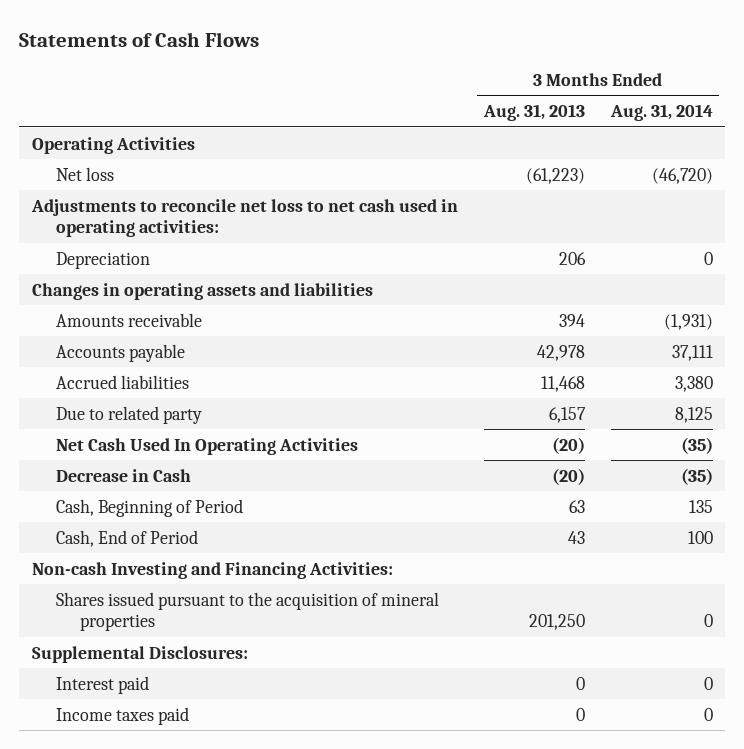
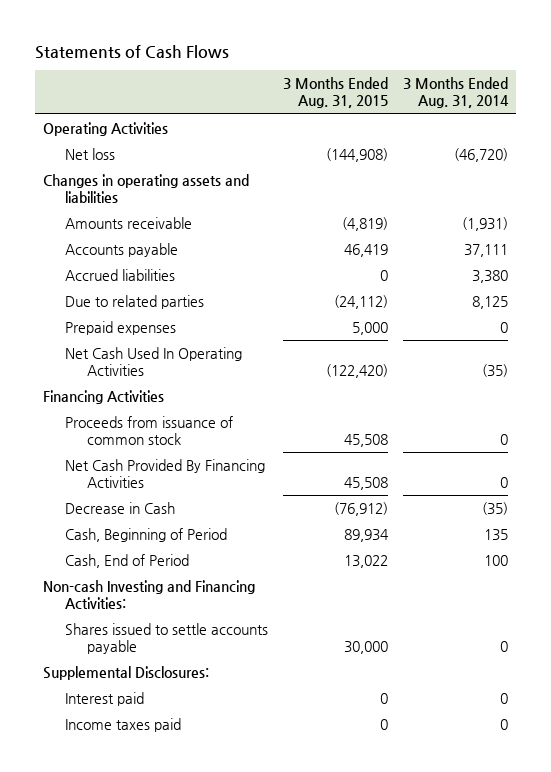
- | 3 Months Ended Aug. 31, 2013 | 3 Months Ended Aug. 31, 2014
+ | 3 Months Ended Aug. 31, 2015 | 3 Months Ended Aug. 31, 2014
- Adjustments to reconcile net loss to net cash used in operating activities:
- Depreciation | 206 | 0
- Due to related party | 6,157 | 8,125
+ Due to related parties | (24,112) | 8,125
+ Prepaid expenses | 5,000 | 0
+ Financing Activities
+ Proceeds from issuance of common stock | 45,508 | 0
+ Net Cash Provided By Financing Activities | 45,508 | 0
- Shares issued pursuant to the acquisition of mineral properties | 201,250 | 0
+ Shares issued to settle accounts payable | 30,000 | 0

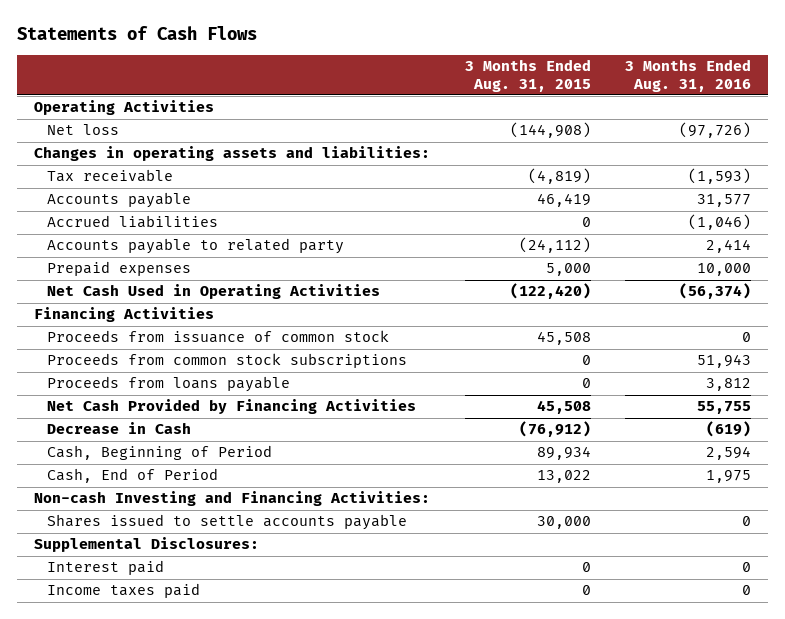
- | 3 Months Ended Aug. 31, 2015 | 3 Months Ended Aug. 31, 2014
+ | 3 Months Ended Aug. 31, 2015 | 3 Months Ended Aug. 31, 2016
- Changes in operating assets and liabilities
- Amounts receivable | (4,819) | (1,931)
+ Changes in operating assets and liabilities:
+ Tax receivable | (4,819) | (1,593)
- Due to related parties | (24,112) | 8,125
+ Accounts payable to related party | (24,112) | 2,414
- Net Cash Used In Operating Activities | (122,420) | (35)
+ Net Cash Used in Operating Activities | (122,420) | (56,374)
- Net Cash Provided By Financing Activities | 45,508 | 0
+ Proceeds from common stock subscriptions | 0 | 51,943
+ Proceeds from loans payable | 0 | 3,812
+ Net Cash Provided by Financing Activities | 45,508 | 55,755

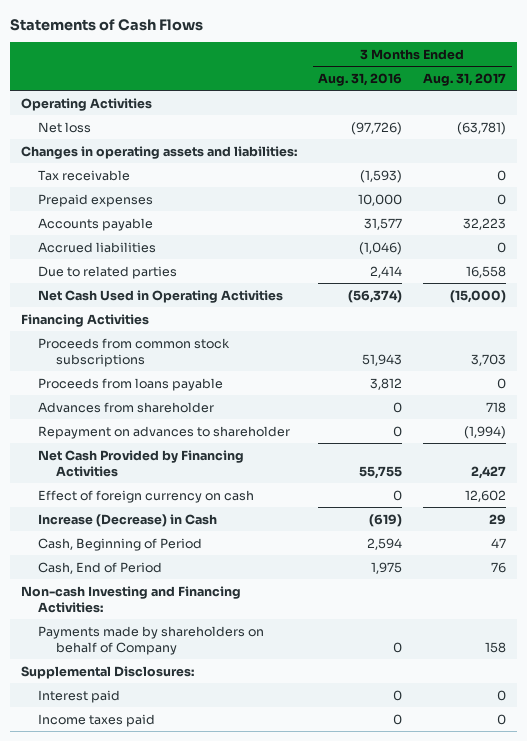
- | 3 Months Ended Aug. 31, 2015 | 3 Months Ended Aug. 31, 2016
+ | 3 Months Ended Aug. 31, 2016 | 3 Months Ended Aug. 31, 2017
moved up: Prepaid expenses | 10,000 | 0
- Accounts payable to related party | (24,112) | 2,414
+ Due to related parties | 2,414 | 16,558
- Proceeds from issuance of common stock | 45,508 | 0
+ Advances from shareholder | 0 | 718
+ Repayment on advances to shareholder | 0 | (1,994)
- Decrease in Cash | (76,912) | (619)
+ Effect of foreign currency on cash | 0 | 12,602
+ Increase (Decrease) in Cash | (619) | 29
- Shares issued to settle accounts payable | 30,000 | 0
+ Payments made by shareholders on behalf of Company | 0 | 158

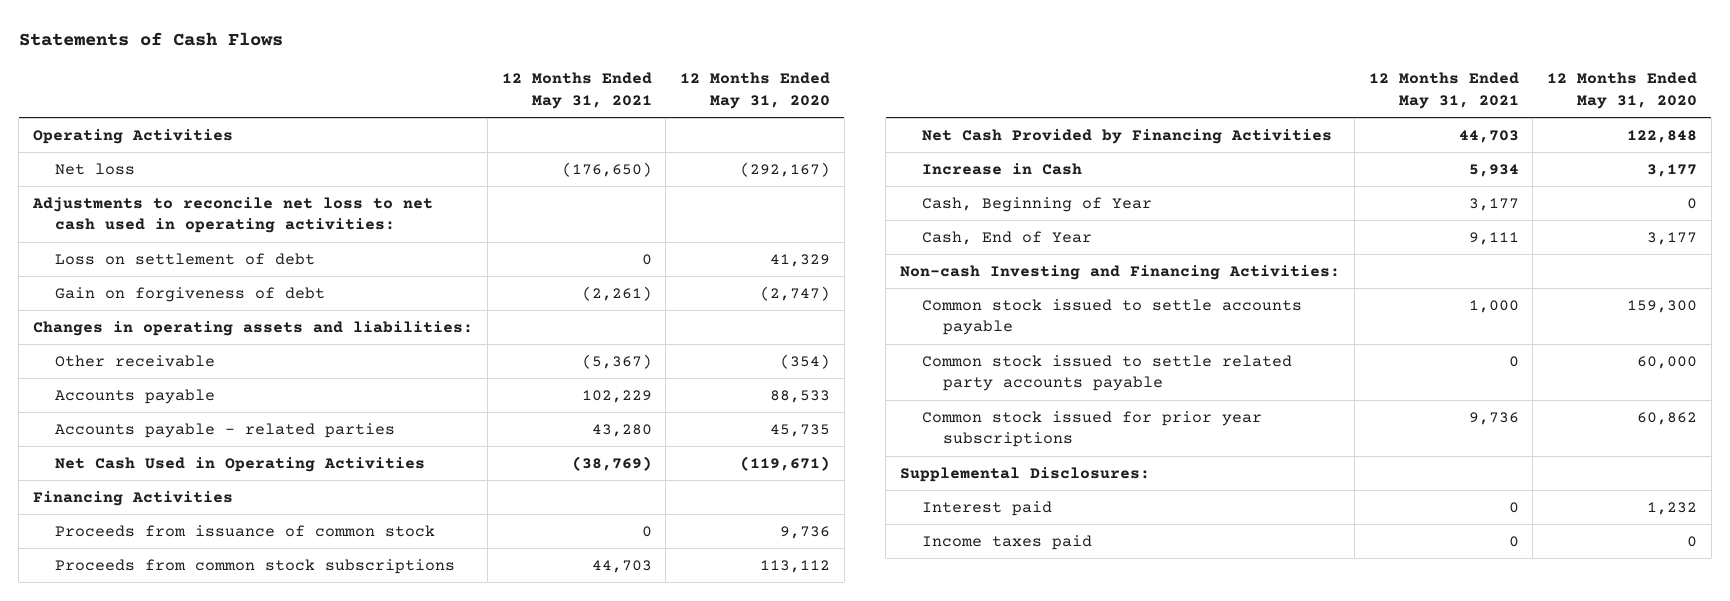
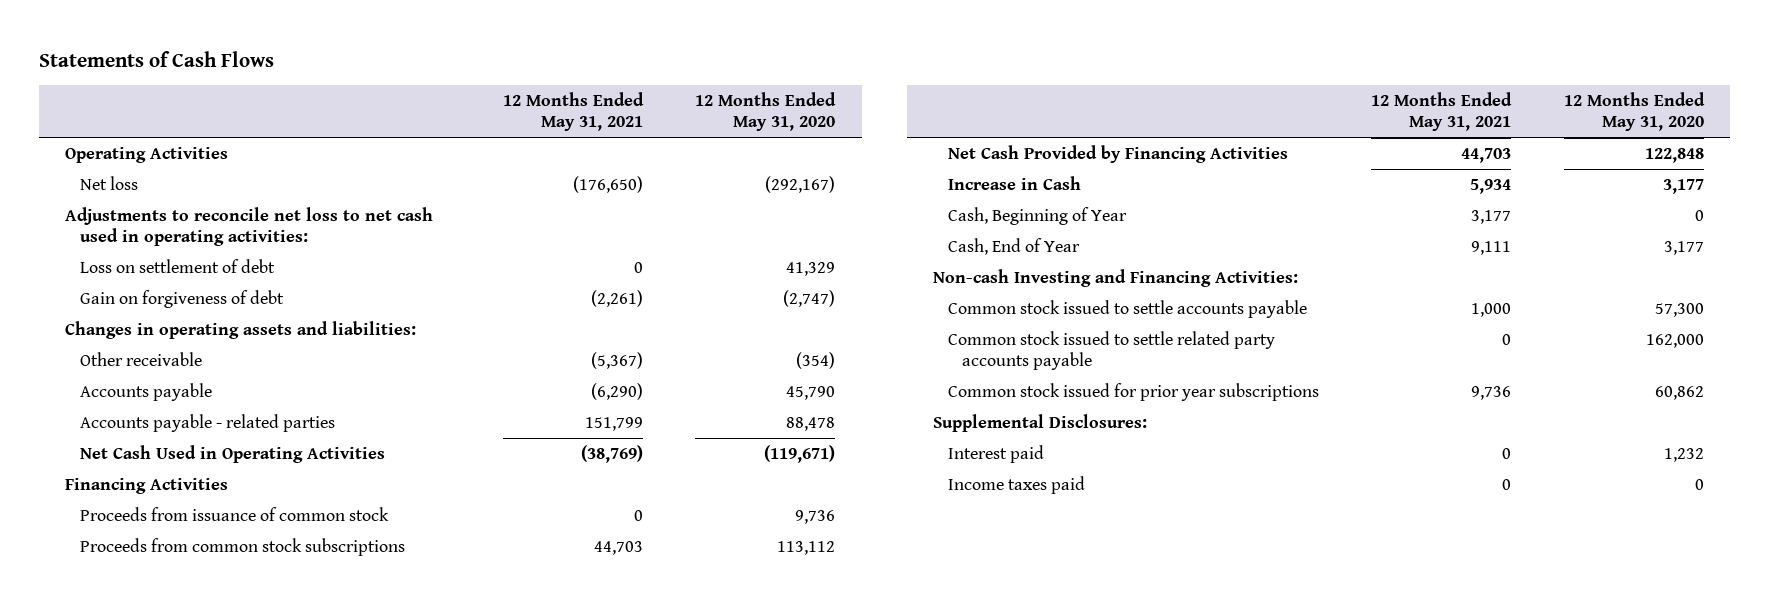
- Accounts payable | 102,229 | 88,533
- Accounts payable - related parties | 43,280 | 45,735
+ Accounts payable | (6,290) | 45,790
+ Accounts payable - related parties | 151,799 | 88,478
- Common stock issued to settle accounts payable | 1,000 | 159,300
- Common stock issued to settle related party accounts payable | 0 | 60,000
+ Common stock issued to settle accounts payable | 1,000 | 57,300
+ Common stock issued to settle related party accounts payable | 0 | 162,000

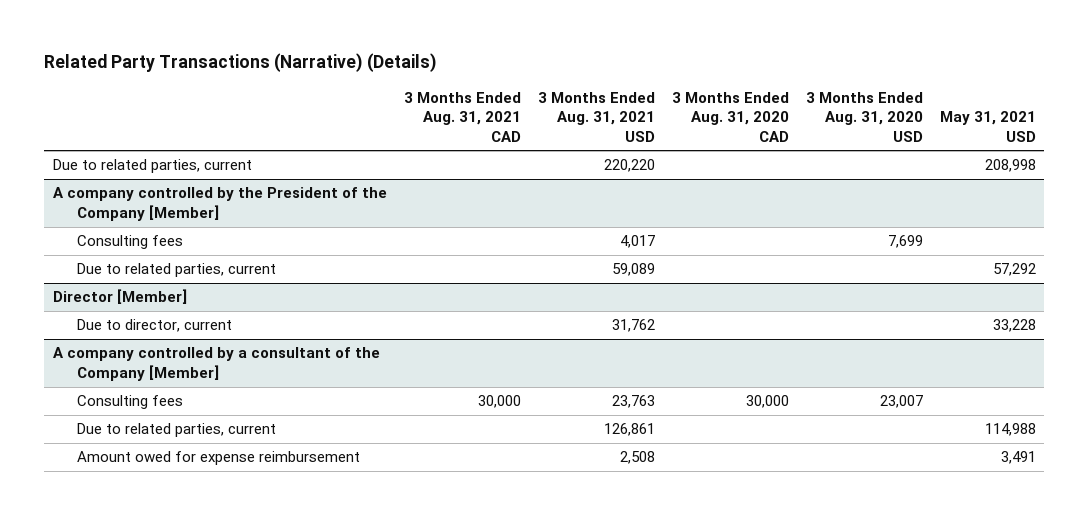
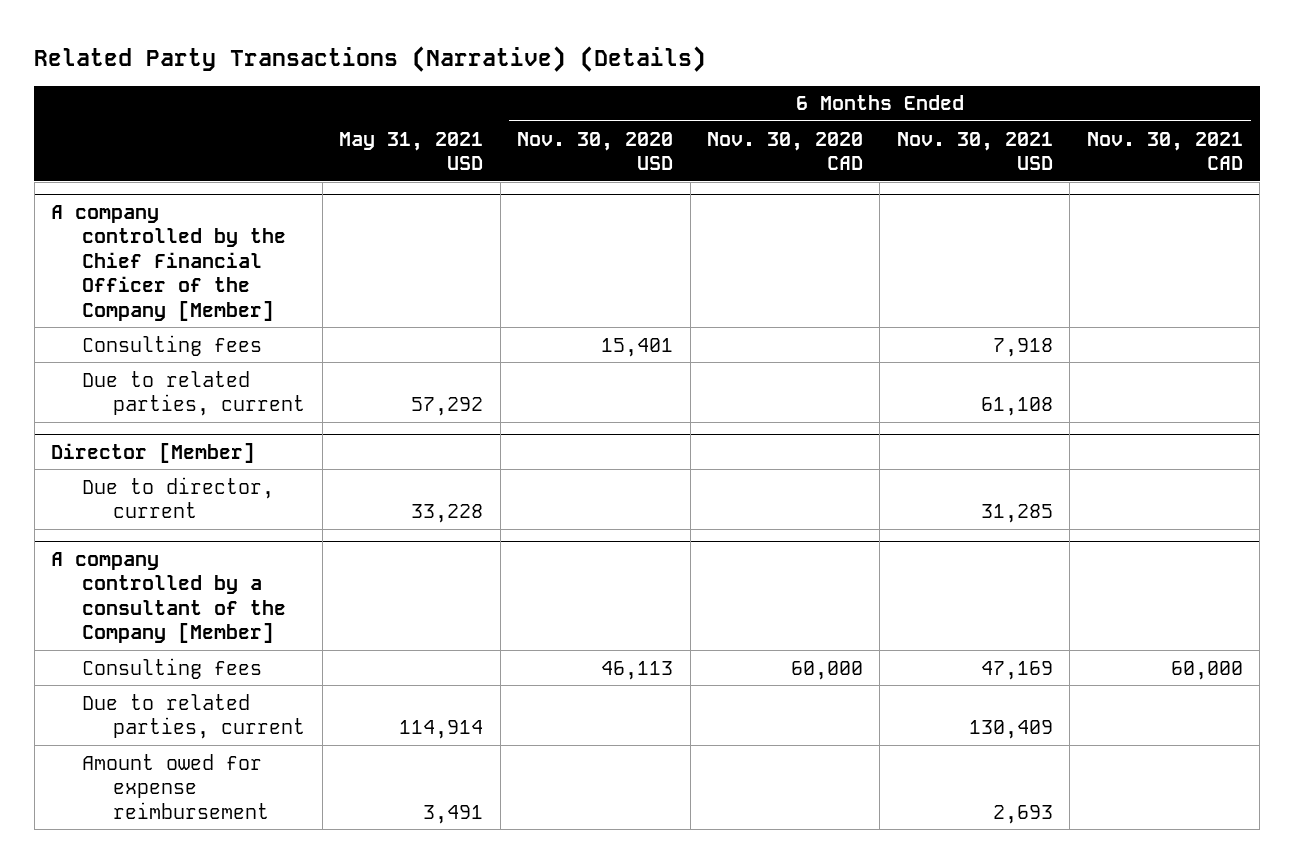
- | 3 Months Ended Aug. 31, 2021 CAD | 3 Months Ended Aug. 31, 2021 USD | 3 Months Ended Aug. 31, 2020 CAD | 3 Months Ended Aug. 31, 2020 USD | May 31, 2021 USD
+ | May 31, 2021 USD | 6 Months Ended Nov. 30, 2020 USD | 6 Months Ended Nov. 30, 2020 CAD | 6 Months Ended Nov. 30, 2021 USD | 6 Months Ended Nov. 30, 2021 CAD
- Due to related parties, current | | 220,220 | | | 208,998
- A company controlled by the President of the Company [Member]
+ A company controlled by the Chief Financial Officer of the Company [Member]
@ A company controlled by a consultant of the Company [Member]
- Due to related parties, current | | 126,861 | | | 114,988
+ Due to related parties, current | 114,914 | | | 130,409 |

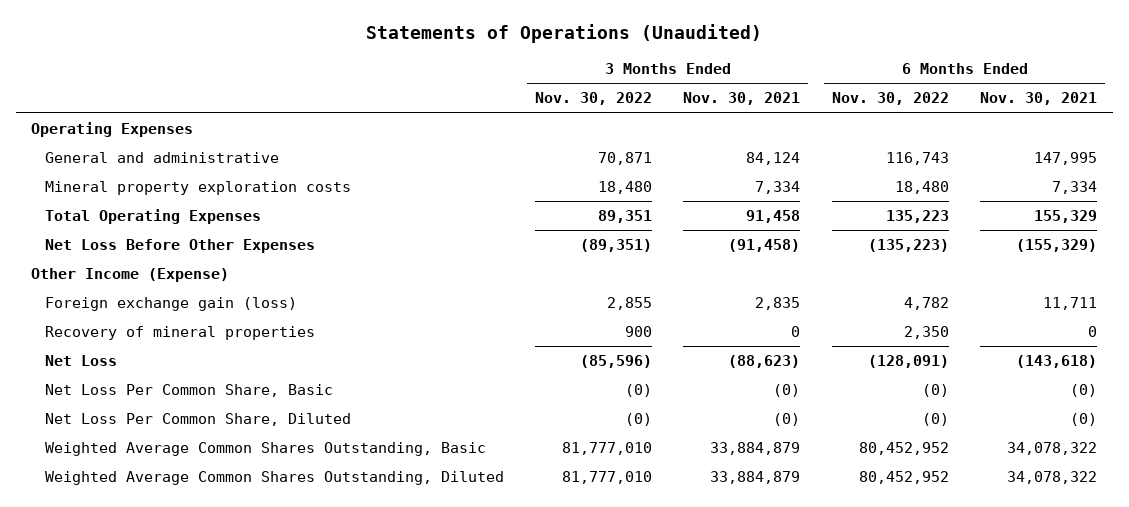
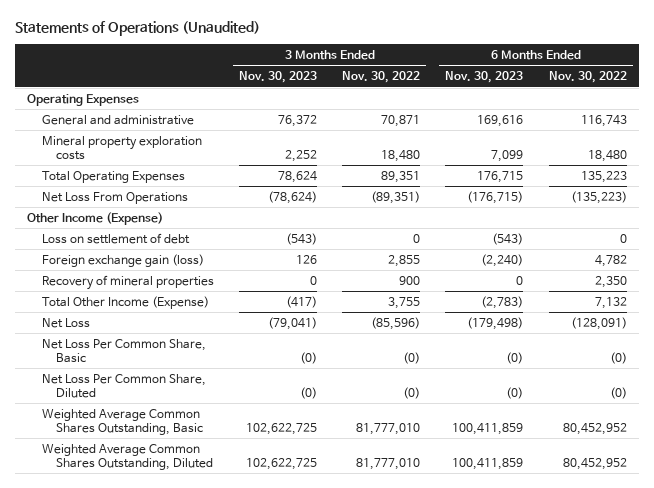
- | 3 Months Ended Nov. 30, 2022 | 3 Months Ended Nov. 30, 2021 | 6 Months Ended Nov. 30, 2022 | 6 Months Ended Nov. 30, 2021
+ | 3 Months Ended Nov. 30, 2023 | 3 Months Ended Nov. 30, 2022 | 6 Months Ended Nov. 30, 2023 | 6 Months Ended Nov. 30, 2022
- Net Loss Before Other Expenses | (89,351) | (91,458) | (135,223) | (155,329)
+ Net Loss From Operations | (78,624) | (89,351) | (176,715) | (135,223)
+ Loss on settlement of debt | (543) | 0 | (543) | 0
+ Total Other Income (Expense) | (417) | 3,755 | (2,783) | 7,132

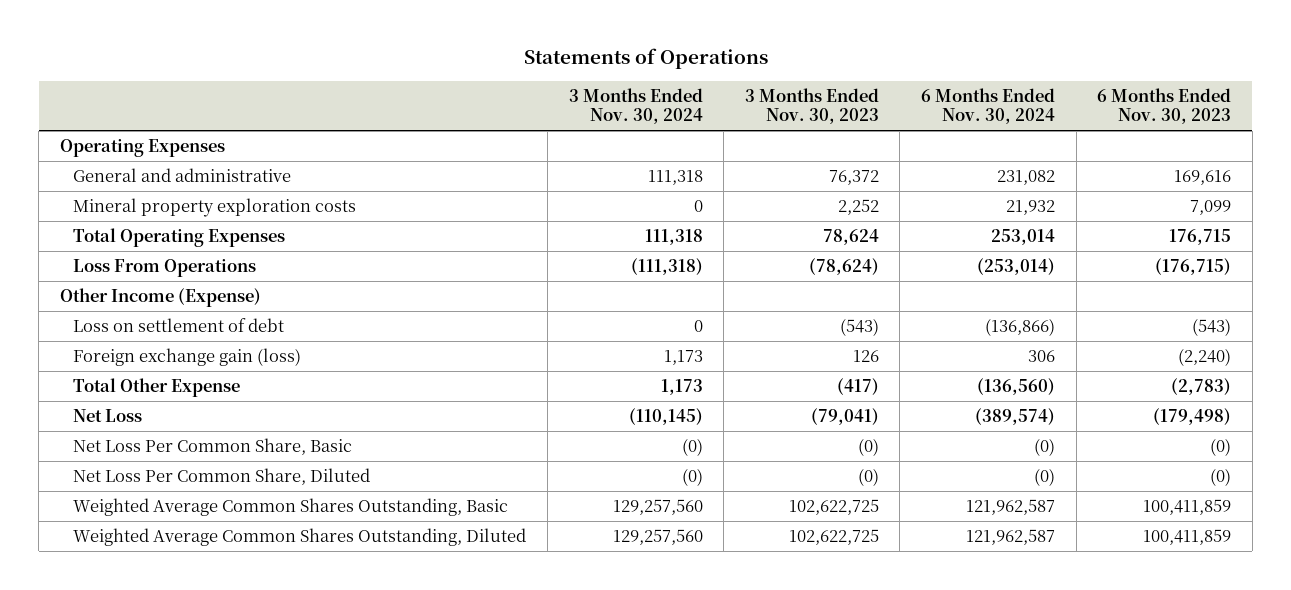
- Statements of Operations (Unaudited)
+ Statements of Operations
- | 3 Months Ended Nov. 30, 2023 | 3 Months Ended Nov. 30, 2022 | 6 Months Ended Nov. 30, 2023 | 6 Months Ended Nov. 30, 2022
+ | 3 Months Ended Nov. 30, 2024 | 3 Months Ended Nov. 30, 2023 | 6 Months Ended Nov. 30, 2024 | 6 Months Ended Nov. 30, 2023
- Net Loss From Operations | (78,624) | (89,351) | (176,715) | (135,223)
+ Loss From Operations | (111,318) | (78,624) | (253,014) | (176,715)
- Recovery of mineral properties | 0 | 900 | 0 | 2,350
- Total Other Income (Expense) | (417) | 3,755 | (2,783) | 7,132
+ Total Other Expense | 1,173 | (417) | (136,560) | (2,783)

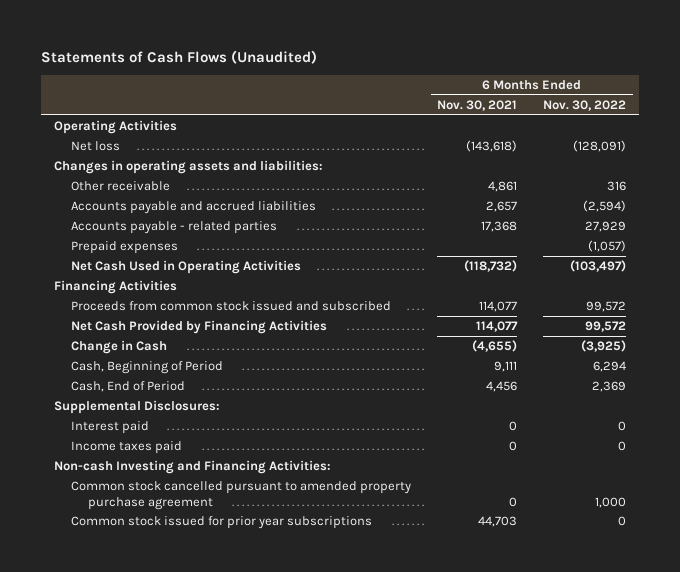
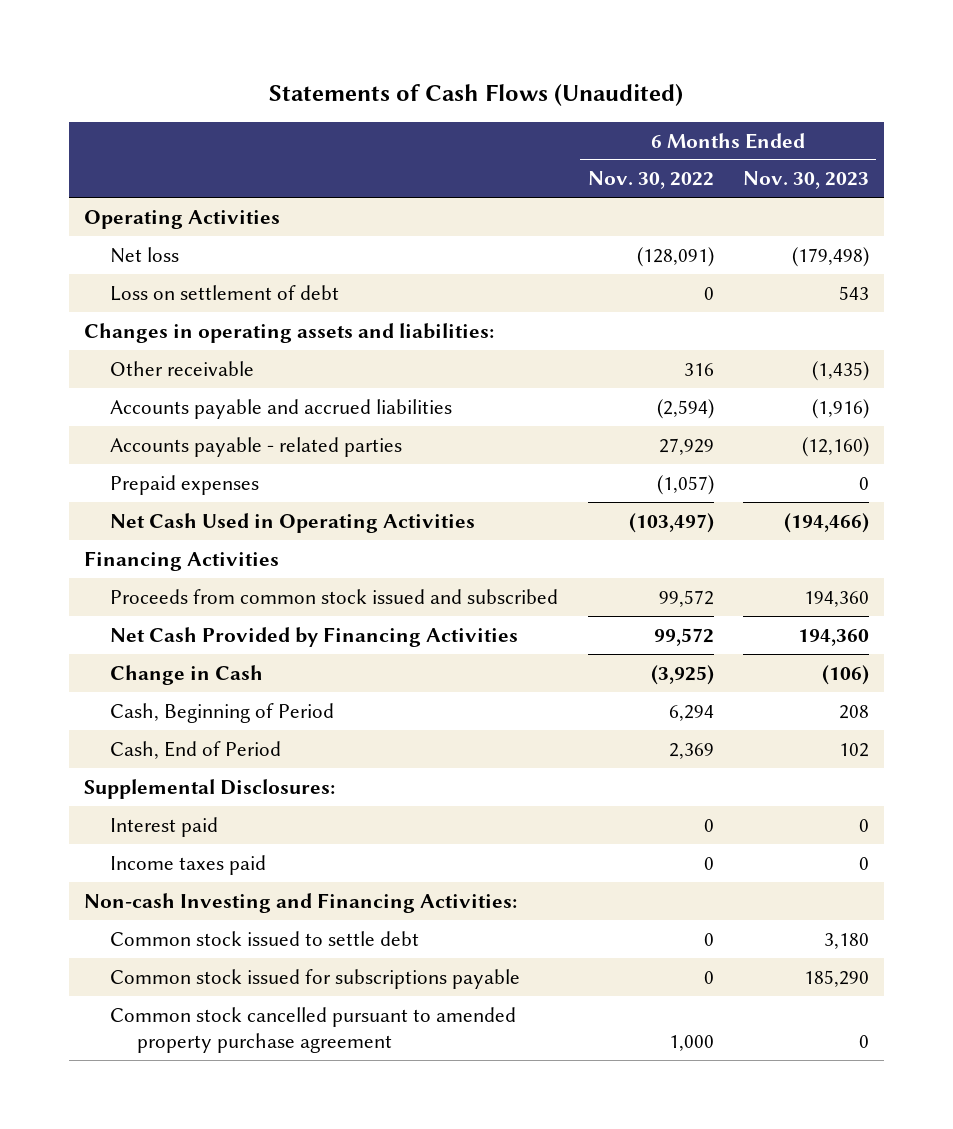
- | 6 Months Ended Nov. 30, 2021 | 6 Months Ended Nov. 30, 2022
+ | 6 Months Ended Nov. 30, 2022 | 6 Months Ended Nov. 30, 2023
+ Loss on settlement of debt | 0 | 543
+ Common stock issued to settle debt | 0 | 3,180
+ Common stock issued for subscriptions payable | 0 | 185,290
- Common stock issued for prior year subscriptions | 44,703 | 0

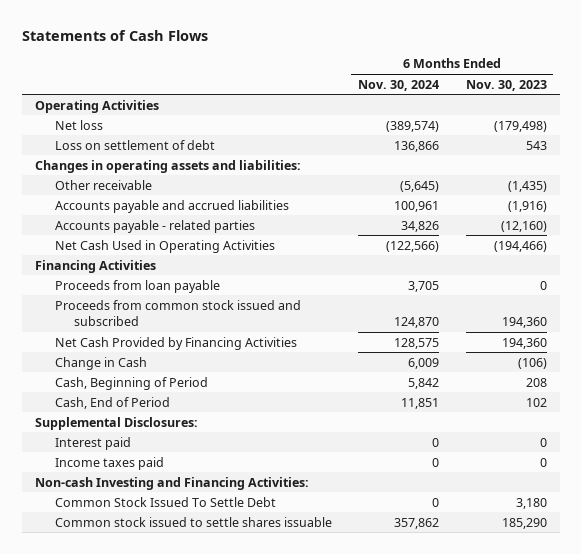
- Statements of Cash Flows (Unaudited)
+ Statements of Cash Flows
- | 6 Months Ended Nov. 30, 2022 | 6 Months Ended Nov. 30, 2023
+ | 6 Months Ended Nov. 30, 2024 | 6 Months Ended Nov. 30, 2023
- Prepaid expenses | (1,057) | 0
+ Proceeds from loan payable | 3,705 | 0
- Common stock issued to settle debt | 0 | 3,180
- Common stock issued for subscriptions payable | 0 | 185,290
- Common stock cancelled pursuant to amended property purchase agreement | 1,000 | 0
+ Common Stock Issued To Settle Debt | 0 | 3,180
+ Common stock issued to settle shares issuable | 357,862 | 185,290

